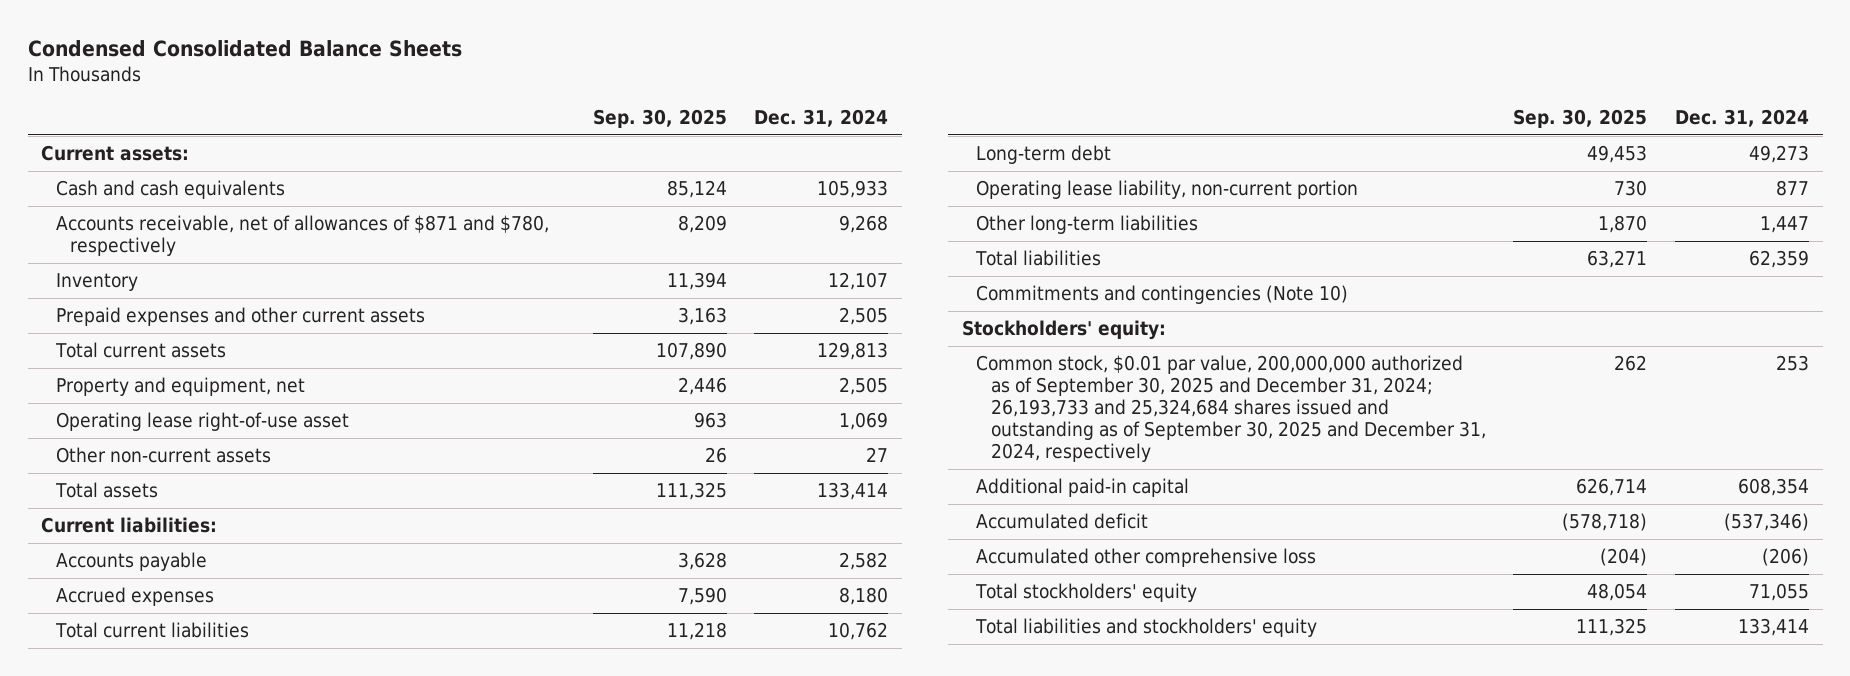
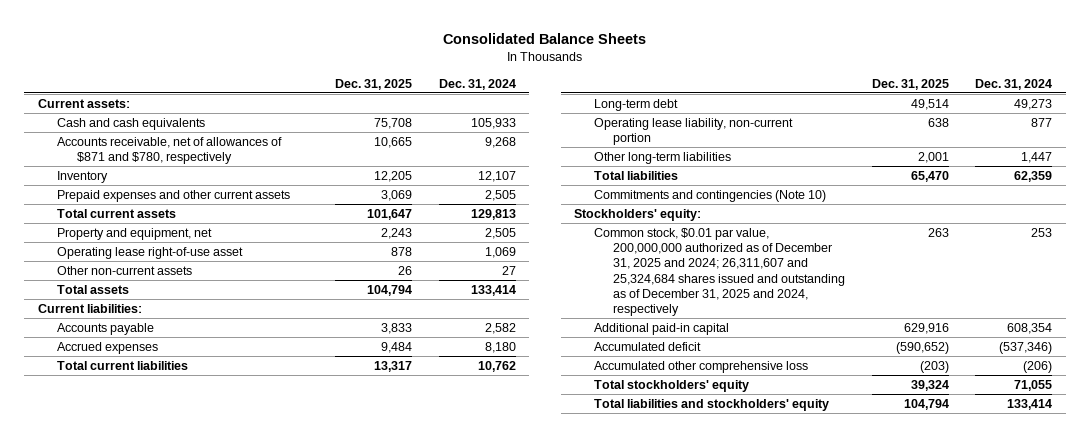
- Condensed Consolidated Balance Sheets
+ Consolidated Balance Sheets
- | Sep. 30, 2025 | Dec. 31, 2024
+ | Dec. 31, 2025 | Dec. 31, 2024
- Common stock, $0.01 par value, 200,000,000 authorized as of September 30, 2025 and December 31, 2024; 26,193,733 and 25,324,684 shares issued and outstanding as of September 30, 2025 and December 31, 2024, respectively | 262 | 253
+ Common stock, $0.01 par value, 200,000,000 authorized as of December 31, 2025 and 2024; 26,311,607 and 25,324,684 shares issued and outstanding as of December 31, 2025 and 2024, respectively | 263 | 253

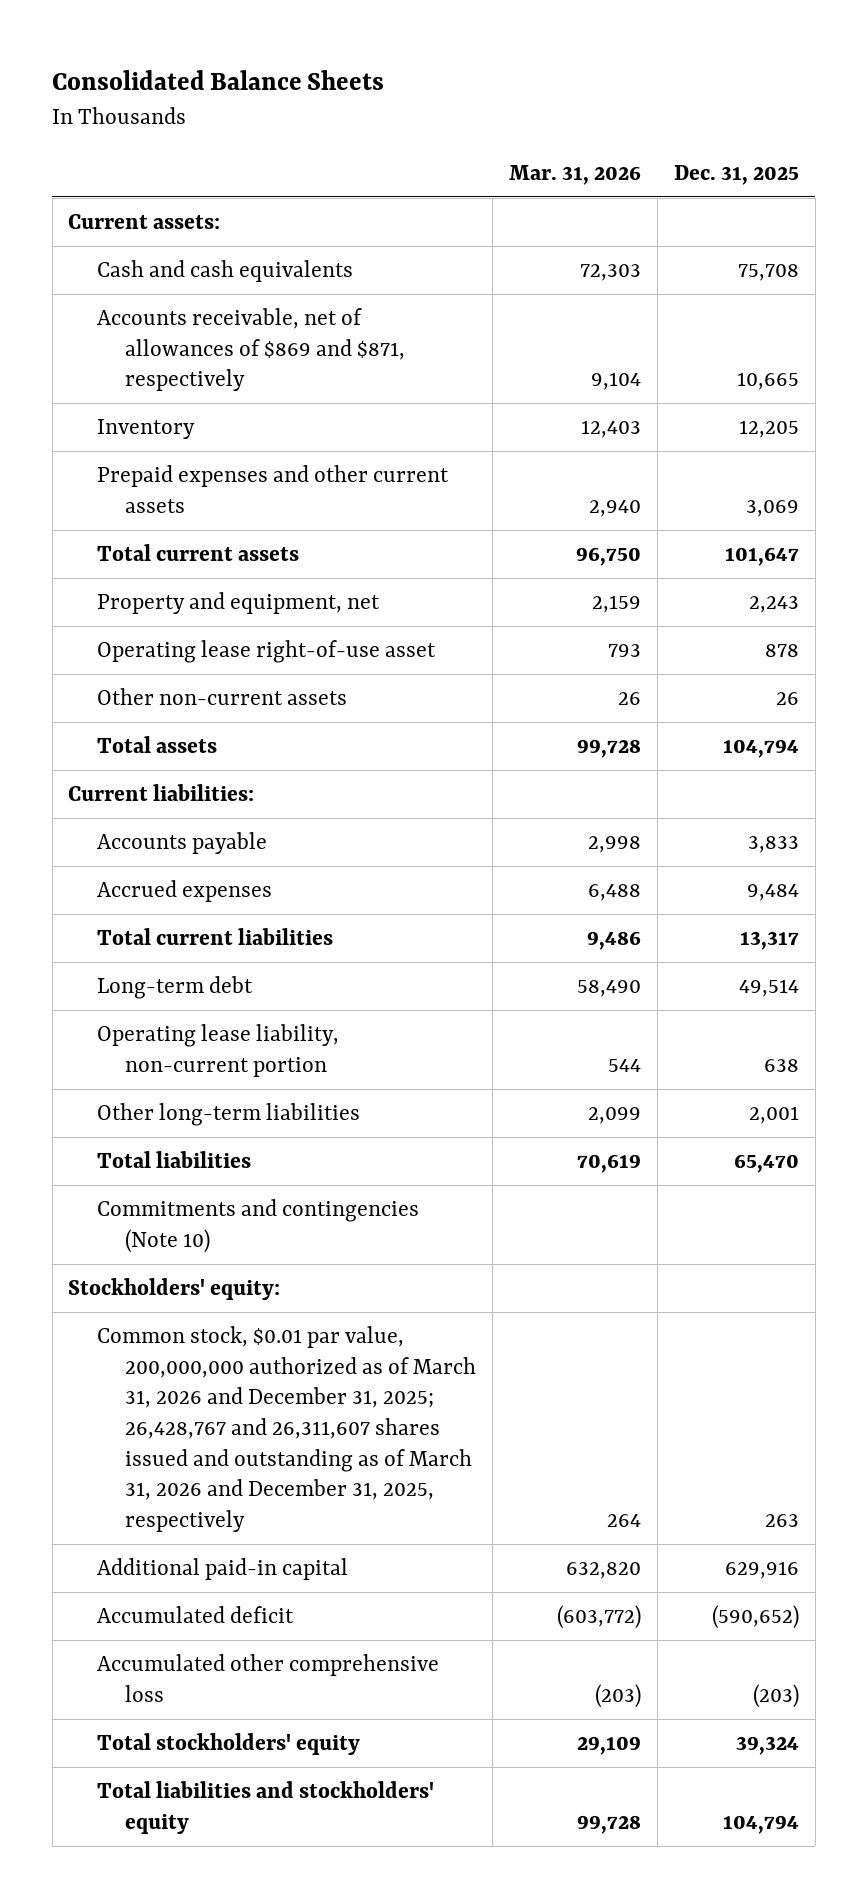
- | Dec. 31, 2025 | Dec. 31, 2024
+ | Mar. 31, 2026 | Dec. 31, 2025
- Accounts receivable, net of allowances of $871 and $780, respectively | 10,665 | 9,268
+ Accounts receivable, net of allowances of $869 and $871, respectively | 9,104 | 10,665
- Common stock, $0.01 par value, 200,000,000 authorized as of December 31, 2025 and 2024; 26,311,607 and 25,324,684 shares issued and outstanding as of December 31, 2025 and 2024, respectively | 263 | 253
+ Common stock, $0.01 par value, 200,000,000 authorized as of March 31, 2026 and December 31, 2025; 26,428,767 and 26,311,607 shares issued and outstanding as of March 31, 2026 and December 31, 2025, respectively | 264 | 263

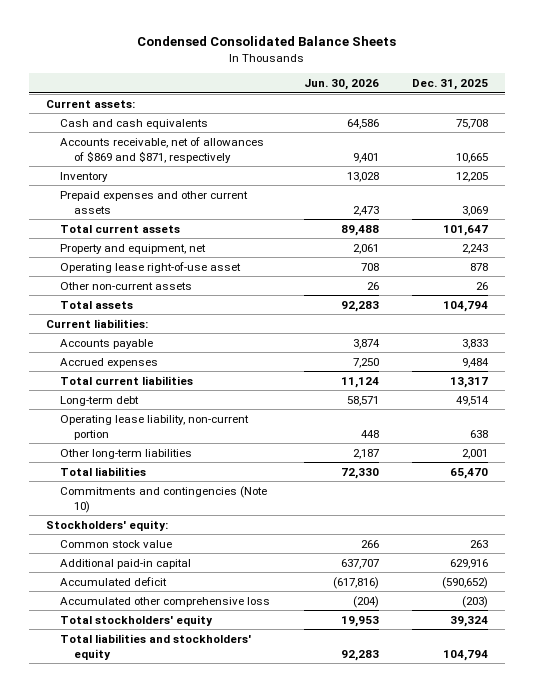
- Consolidated Balance Sheets
+ Condensed Consolidated Balance Sheets
- | Mar. 31, 2026 | Dec. 31, 2025
+ | Jun. 30, 2026 | Dec. 31, 2025
- Common stock, $0.01 par value, 200,000,000 authorized as of March 31, 2026 and December 31, 2025; 26,428,767 and 26,311,607 shares issued and outstanding as of March 31, 2026 and December 31, 2025, respectively | 264 | 263
+ Common stock value | 266 | 263

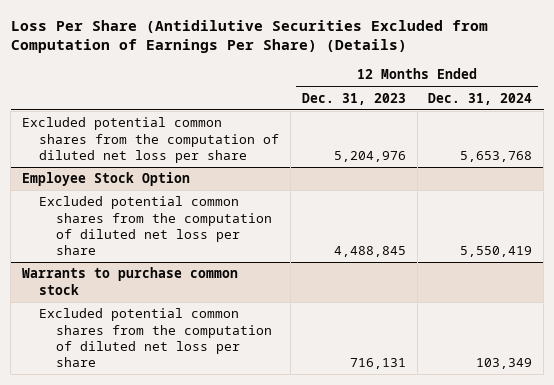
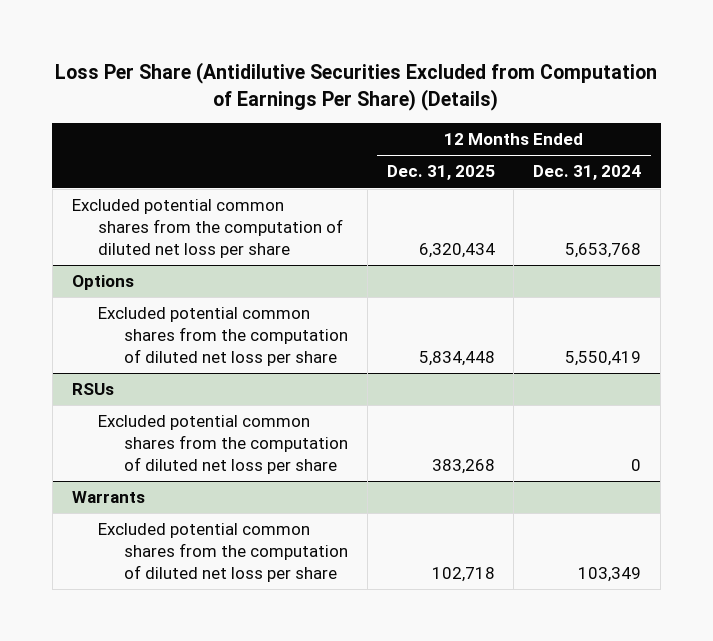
- | 12 Months Ended Dec. 31, 2023 | 12 Months Ended Dec. 31, 2024
+ | 12 Months Ended Dec. 31, 2025 | 12 Months Ended Dec. 31, 2024
- Employee Stock Option
+ Options
- Warrants to purchase common stock
+ RSUs
+ Excluded potential common shares from the computation of diluted net loss per share | 383,268 | 0
+ Warrants

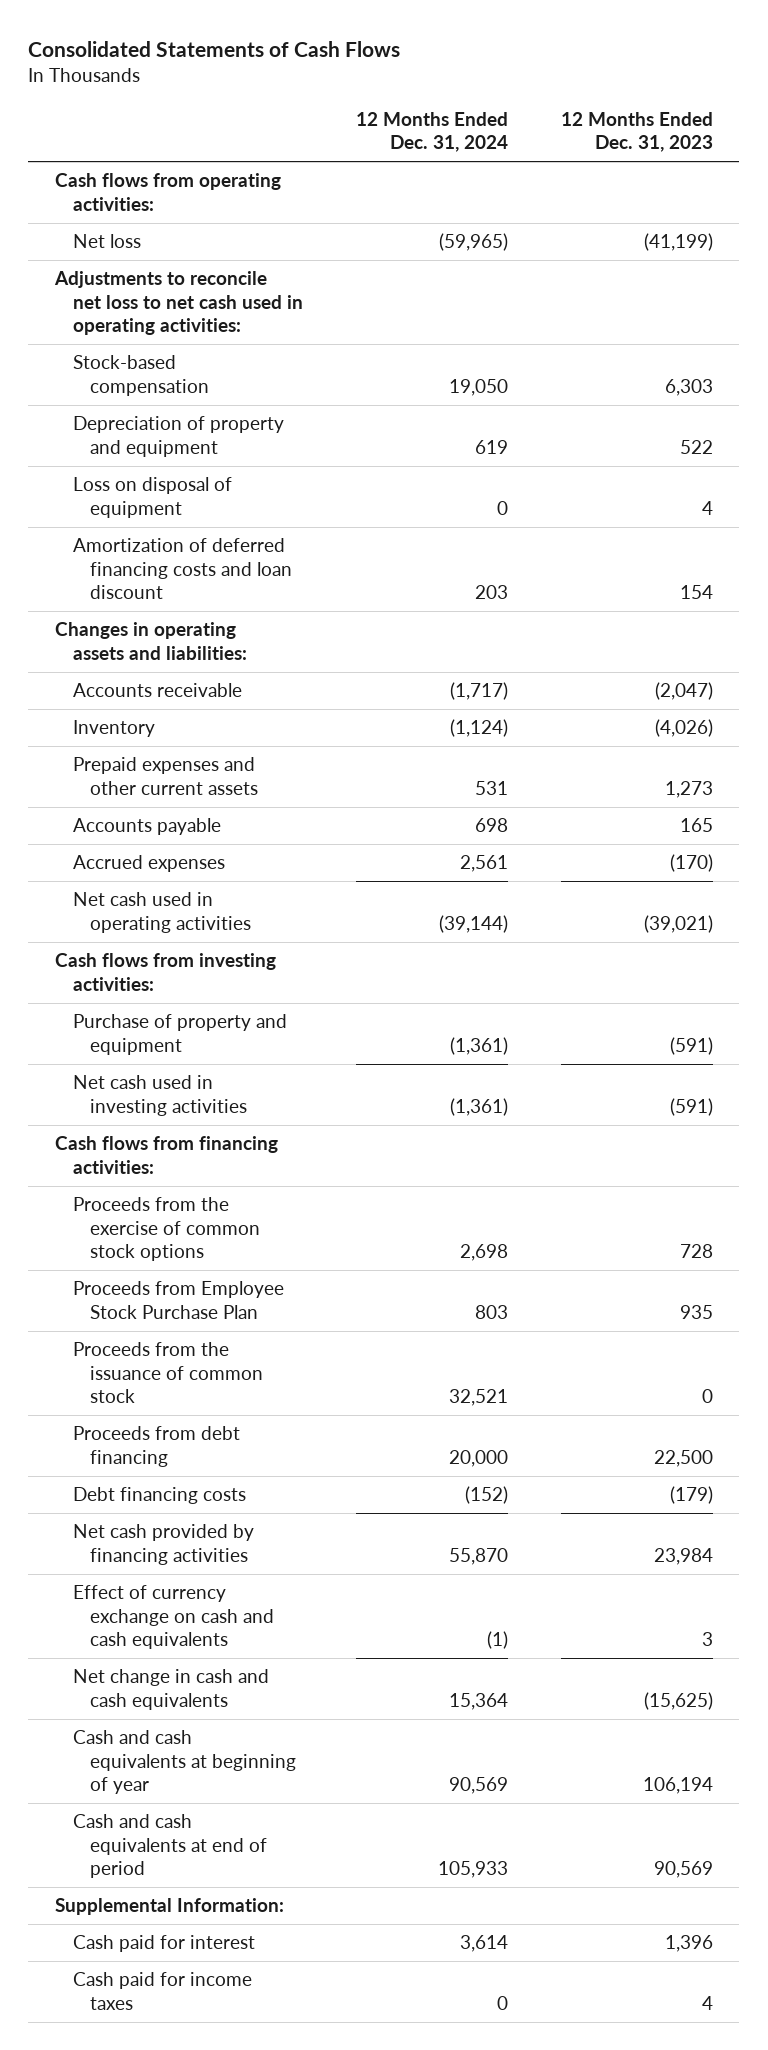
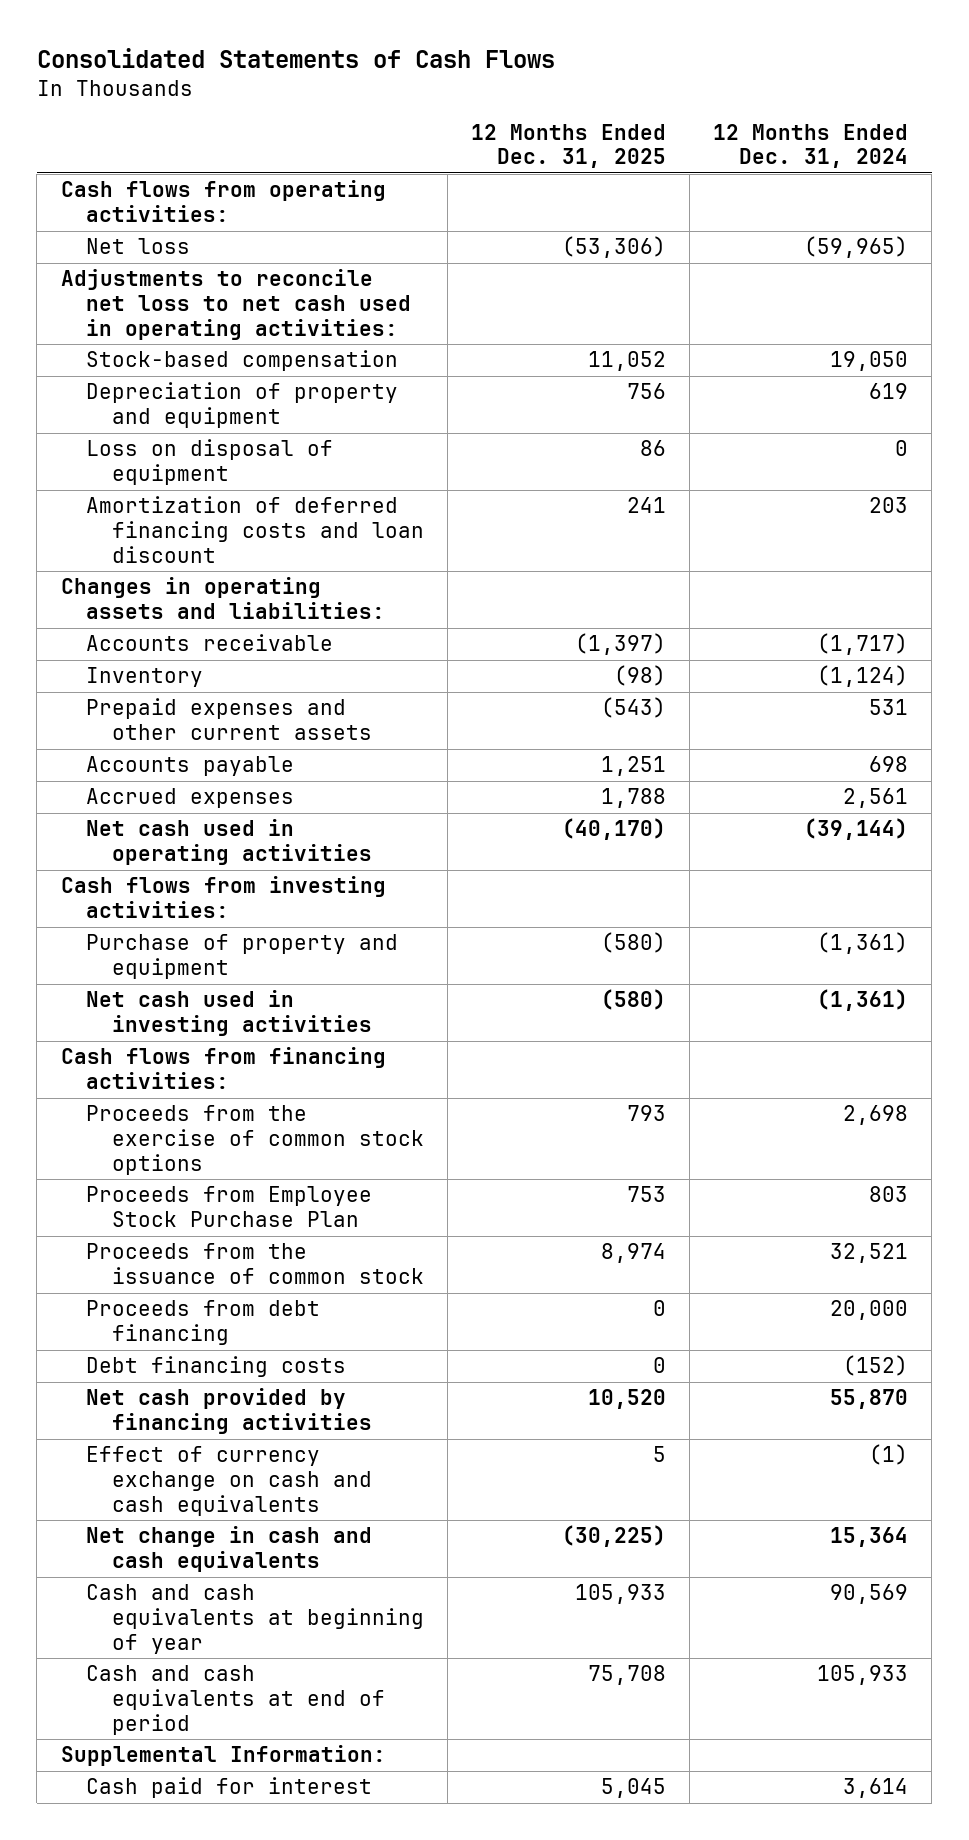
- | 12 Months Ended Dec. 31, 2024 | 12 Months Ended Dec. 31, 2023
+ | 12 Months Ended Dec. 31, 2025 | 12 Months Ended Dec. 31, 2024
- Cash paid for income taxes | 0 | 4

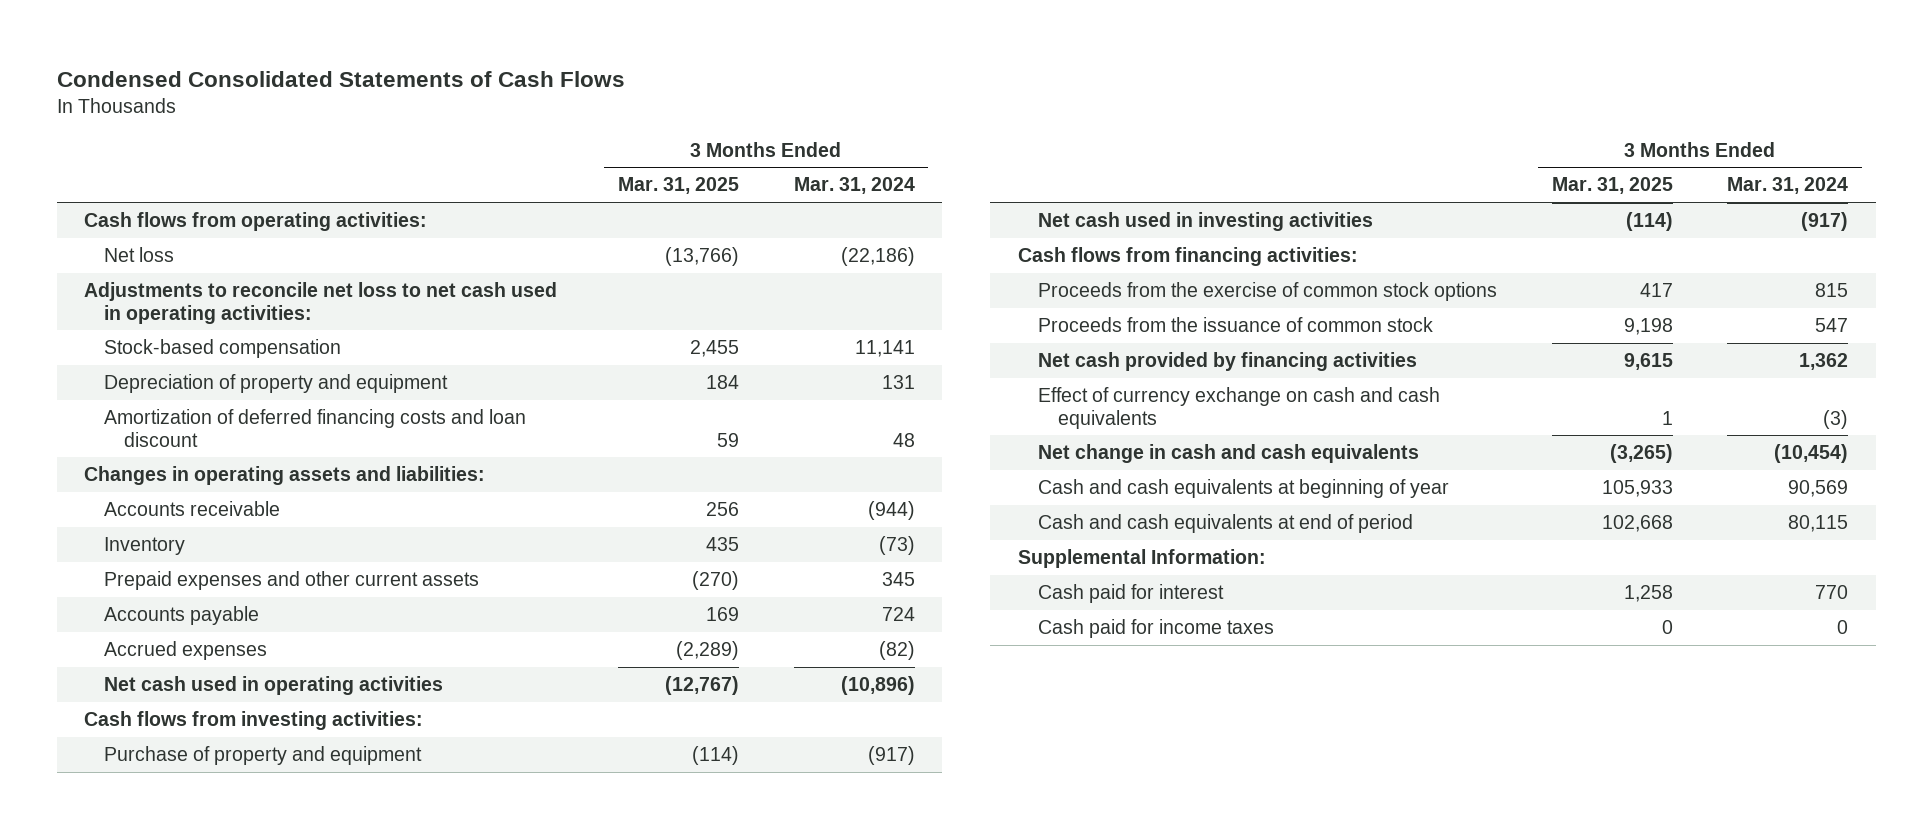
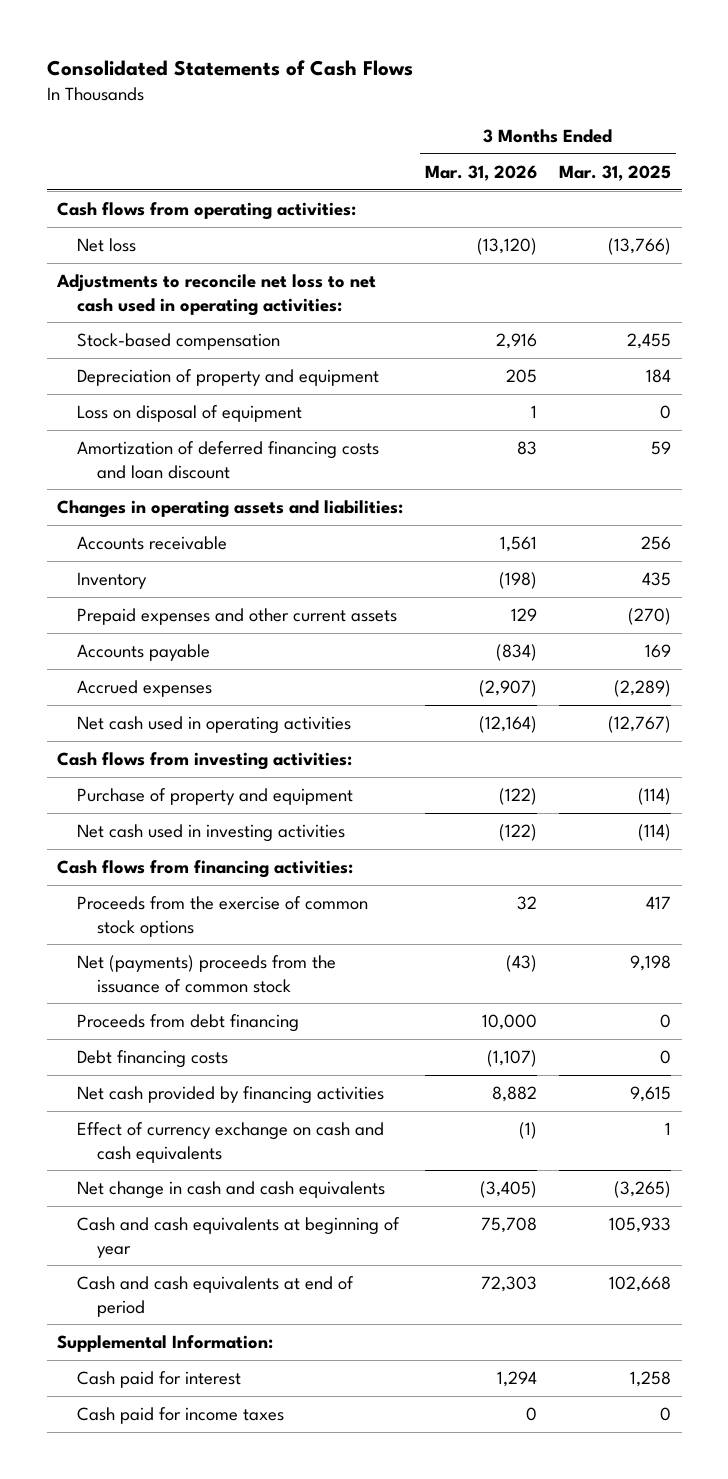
- Condensed Consolidated Statements of Cash Flows
+ Consolidated Statements of Cash Flows
- | 3 Months Ended Mar. 31, 2025 | 3 Months Ended Mar. 31, 2024
+ | 3 Months Ended Mar. 31, 2026 | 3 Months Ended Mar. 31, 2025
+ Loss on disposal of equipment | 1 | 0
- Proceeds from the issuance of common stock | 9,198 | 547
+ Net (payments) proceeds from the issuance of common stock | (43) | 9,198
+ Proceeds from debt financing | 10,000 | 0
+ Debt financing costs | (1,107) | 0

